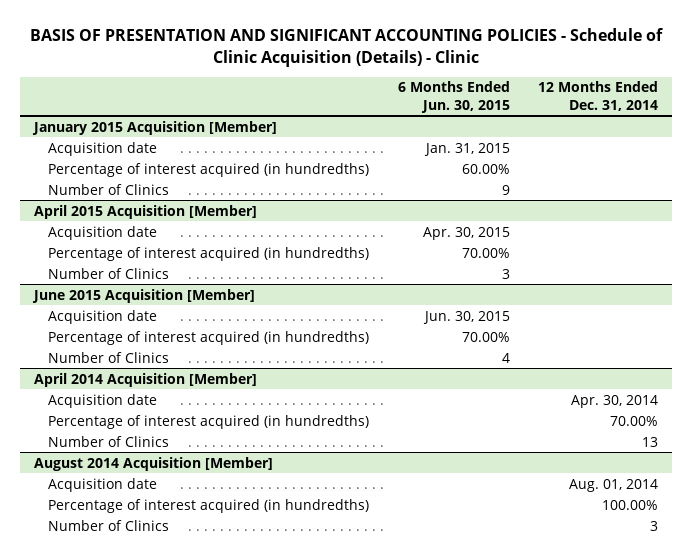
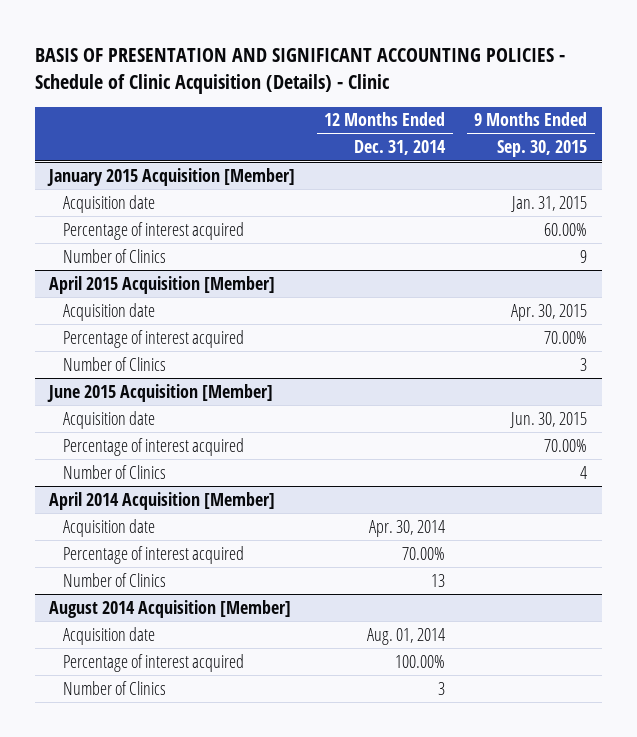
- | 6 Months Ended Jun. 30, 2015 | 12 Months Ended Dec. 31, 2014
+ | 12 Months Ended Dec. 31, 2014 | 9 Months Ended Sep. 30, 2015
@ January 2015 Acquisition [Member]
- Percentage of interest acquired (in hundredths) | 60.00% |
+ Percentage of interest acquired | | 60.00%
@ April 2015 Acquisition [Member]
- Percentage of interest acquired (in hundredths) | 70.00% |
+ Percentage of interest acquired | | 70.00%
@ June 2015 Acquisition [Member]
- Percentage of interest acquired (in hundredths) | 70.00% |
+ Percentage of interest acquired | | 70.00%
@ April 2014 Acquisition [Member]
- Percentage of interest acquired (in hundredths) | | 70.00%
+ Percentage of interest acquired | 70.00% |
@ August 2014 Acquisition [Member]
- Percentage of interest acquired (in hundredths) | | 100.00%
+ Percentage of interest acquired | 100.00% |

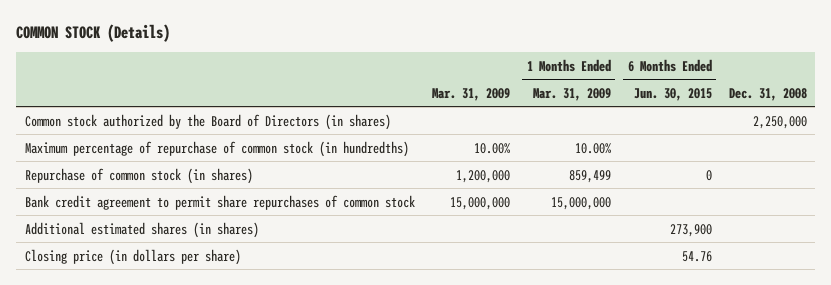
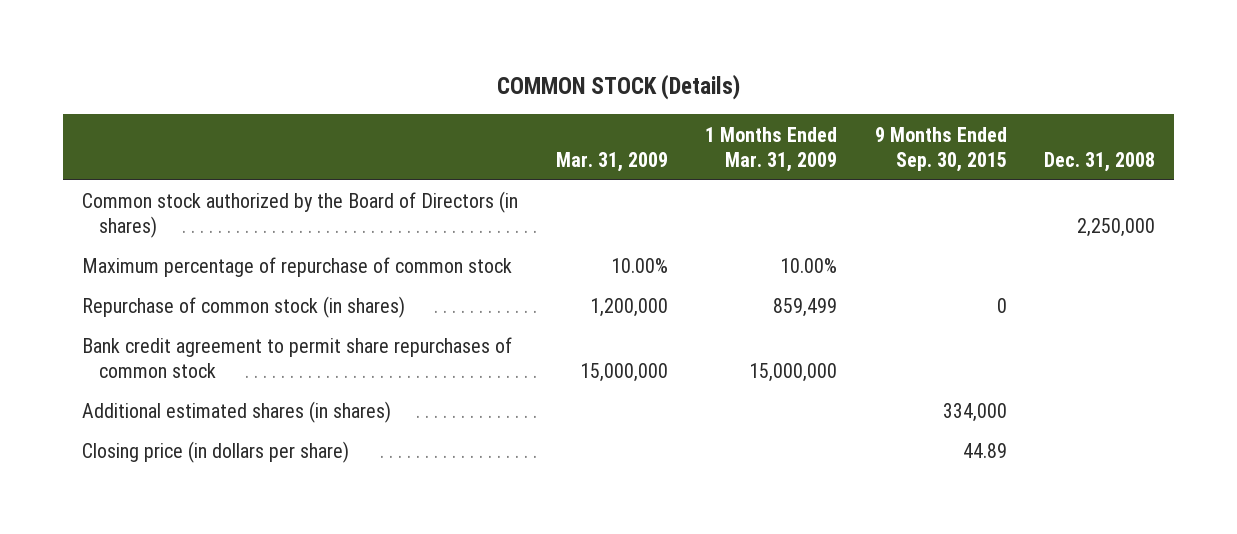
- | Mar. 31, 2009 | 1 Months Ended Mar. 31, 2009 | 6 Months Ended Jun. 30, 2015 | Dec. 31, 2008
+ | Mar. 31, 2009 | 1 Months Ended Mar. 31, 2009 | 9 Months Ended Sep. 30, 2015 | Dec. 31, 2008
- Maximum percentage of repurchase of common stock (in hundredths) | 10.00% | 10.00% | |
+ Maximum percentage of repurchase of common stock | 10.00% | 10.00% | |

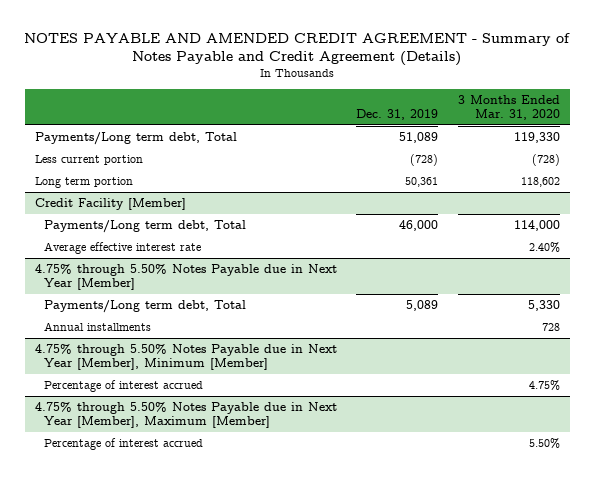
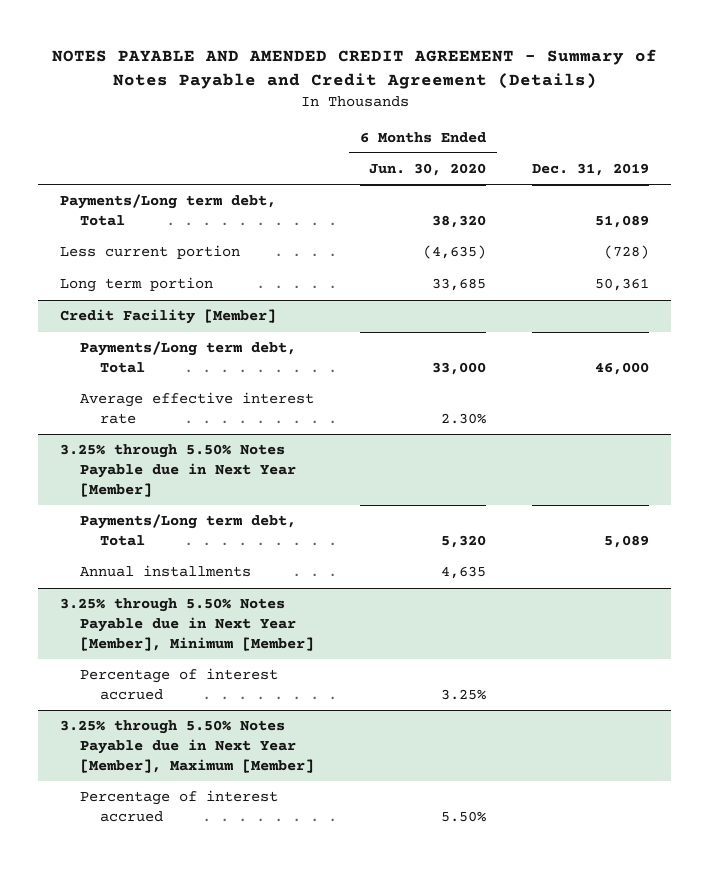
- | Dec. 31, 2019 | 3 Months Ended Mar. 31, 2020
+ | 6 Months Ended Jun. 30, 2020 | Dec. 31, 2019
- 4.75% through 5.50% Notes Payable due in Next Year [Member]
+ 3.25% through 5.50% Notes Payable due in Next Year [Member]
- 4.75% through 5.50% Notes Payable due in Next Year [Member], Minimum [Member]
+ 3.25% through 5.50% Notes Payable due in Next Year [Member], Minimum [Member]
- 4.75% through 5.50% Notes Payable due in Next Year [Member], Maximum [Member]
+ 3.25% through 5.50% Notes Payable due in Next Year [Member], Maximum [Member]

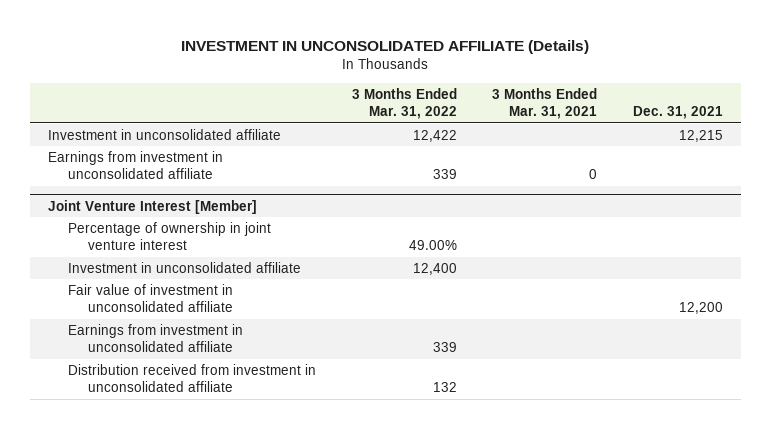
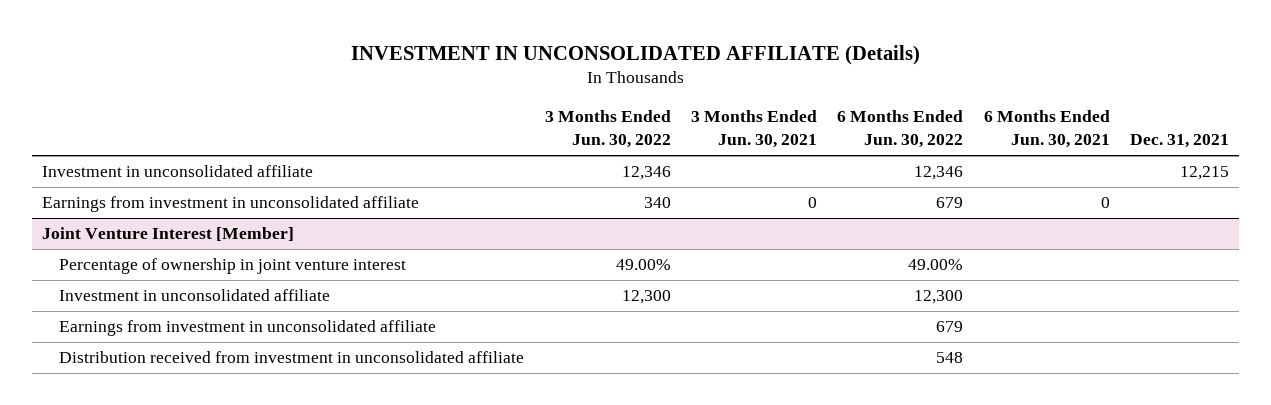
- | 3 Months Ended Mar. 31, 2022 | 3 Months Ended Mar. 31, 2021 | Dec. 31, 2021
+ | 3 Months Ended Jun. 30, 2022 | 3 Months Ended Jun. 30, 2021 | 6 Months Ended Jun. 30, 2022 | 6 Months Ended Jun. 30, 2021 | Dec. 31, 2021
@ Joint Venture Interest [Member]
- Fair value of investment in unconsolidated affiliate | | | 12,200

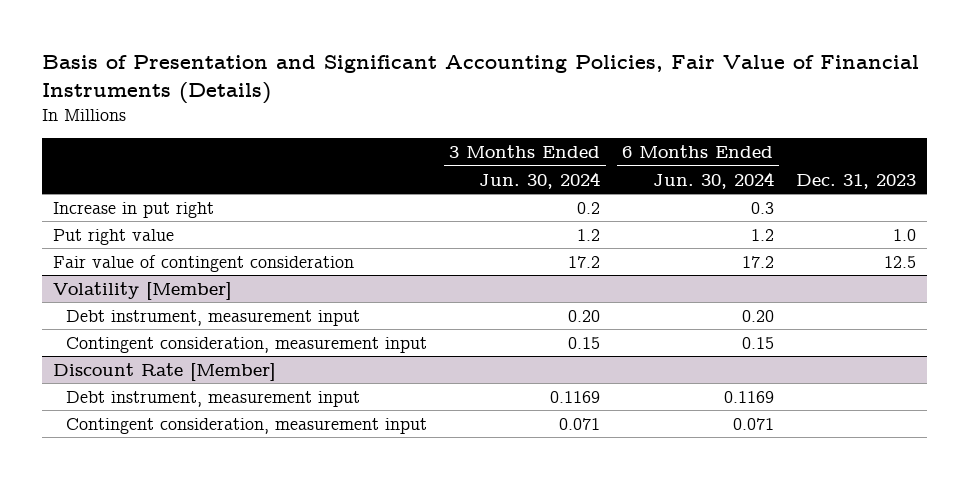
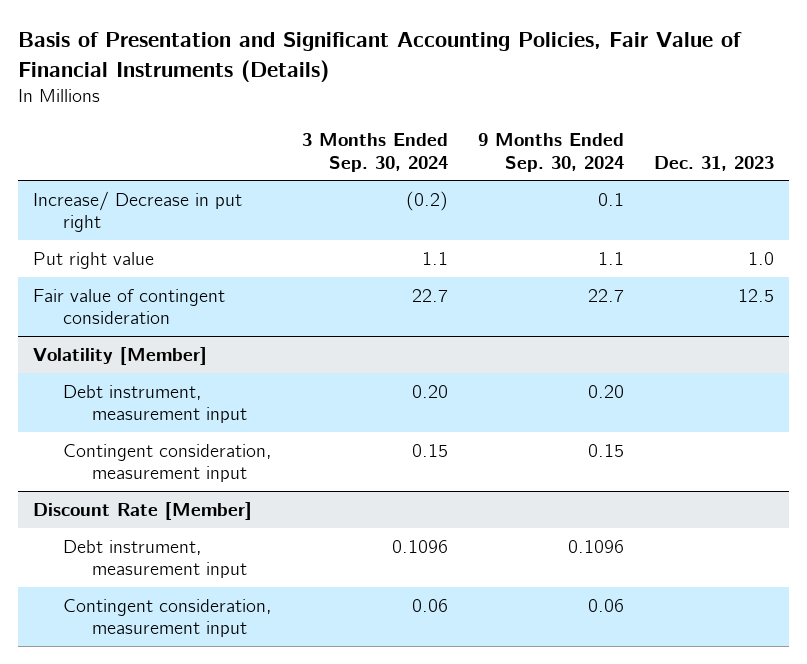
- | 3 Months Ended Jun. 30, 2024 | 6 Months Ended Jun. 30, 2024 | Dec. 31, 2023
+ | 3 Months Ended Sep. 30, 2024 | 9 Months Ended Sep. 30, 2024 | Dec. 31, 2023
- Increase in put right | 0.2 | 0.3 |
+ Increase/ Decrease in put right | (0.2) | 0.1 |

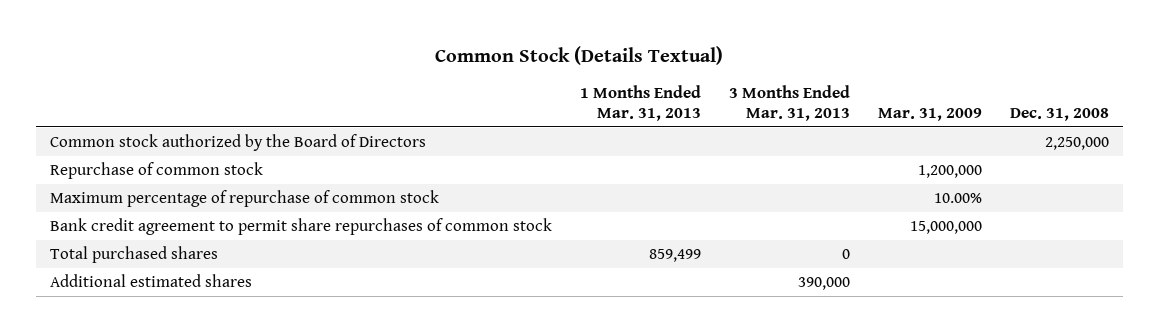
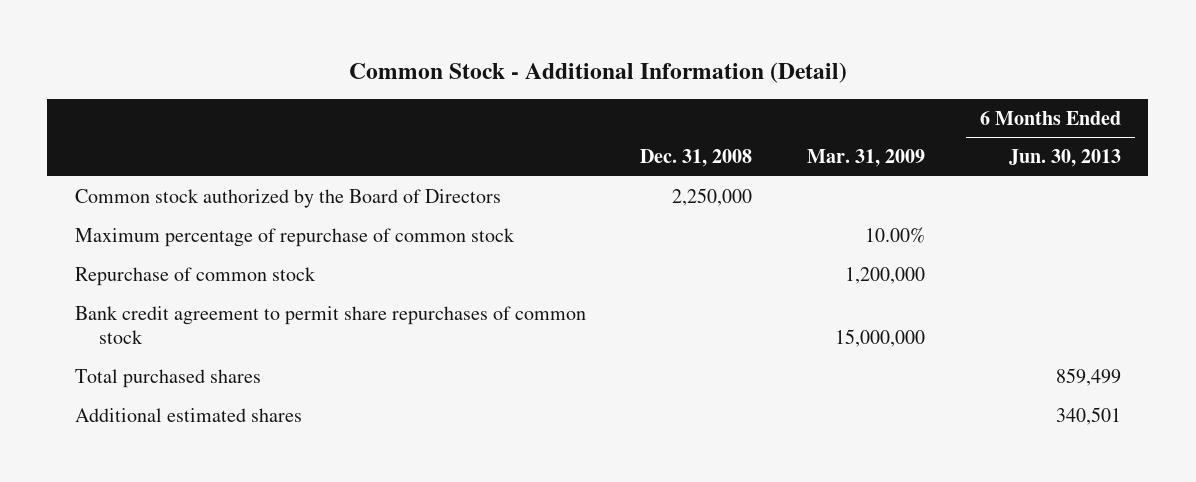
- Common Stock (Details Textual)
+ Common Stock - Additional Information (Detail)
- | 1 Months Ended Mar. 31, 2013 | 3 Months Ended Mar. 31, 2013 | Mar. 31, 2009 | Dec. 31, 2008
+ | Dec. 31, 2008 | Mar. 31, 2009 | 6 Months Ended Jun. 30, 2013
moved down: Repurchase of common stock | | 1,200,000 |

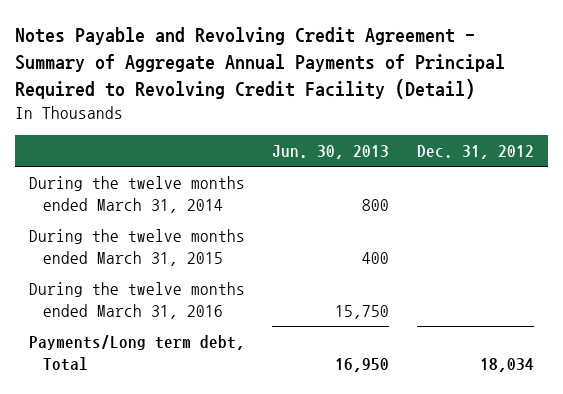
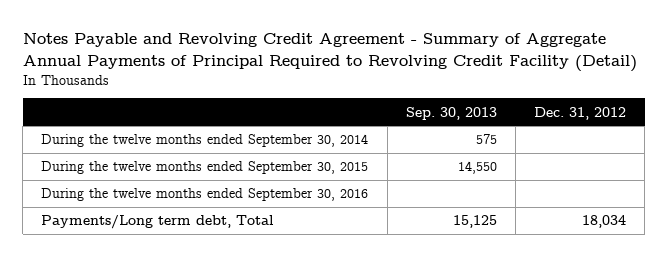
- | Jun. 30, 2013 | Dec. 31, 2012
+ | Sep. 30, 2013 | Dec. 31, 2012
- During the twelve months ended March 31, 2014 | 800 |
- During the twelve months ended March 31, 2015 | 400 |
- During the twelve months ended March 31, 2016 | 15,750 |
+ During the twelve months ended September 30, 2014 | 575 |
+ During the twelve months ended September 30, 2015 | 14,550 |
+ During the twelve months ended September 30, 2016

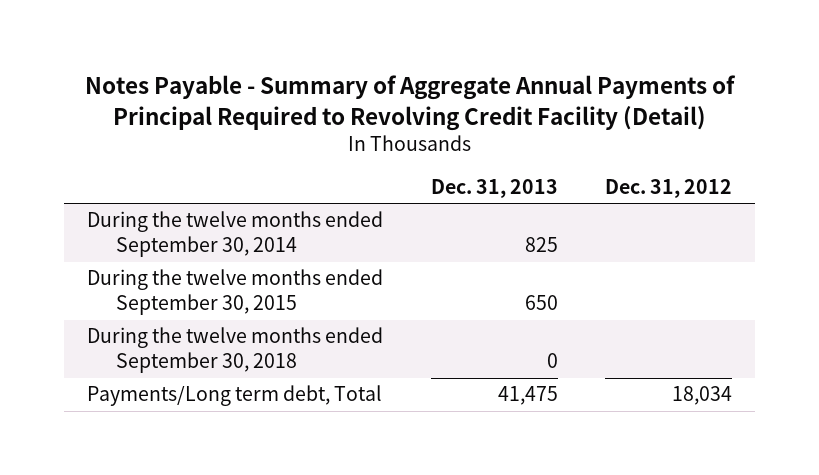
- Notes Payable and Revolving Credit Agreement - Summary of Aggregate Annual Payments of Principal Required to Revolving Credit Facility (Detail)
+ Notes Payable - Summary of Aggregate Annual Payments of Principal Required to Revolving Credit Facility (Detail)
- | Sep. 30, 2013 | Dec. 31, 2012
+ | Dec. 31, 2013 | Dec. 31, 2012
- During the twelve months ended September 30, 2016
+ During the twelve months ended September 30, 2018 | 0 |

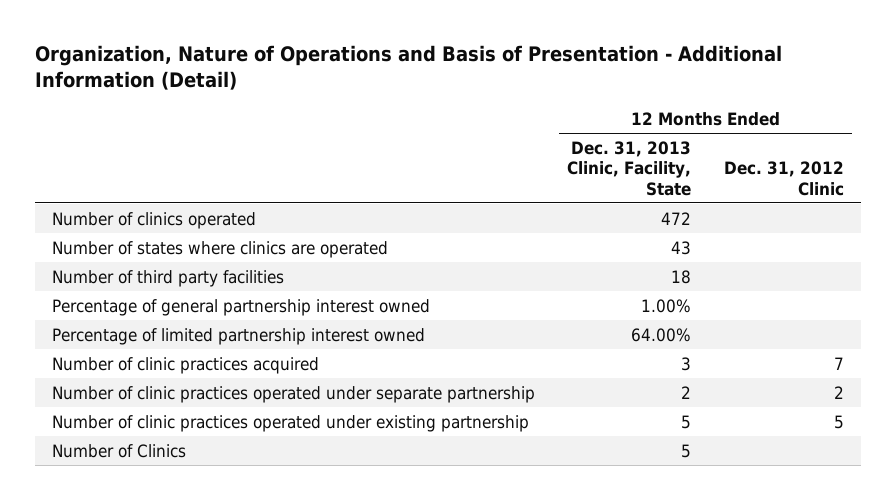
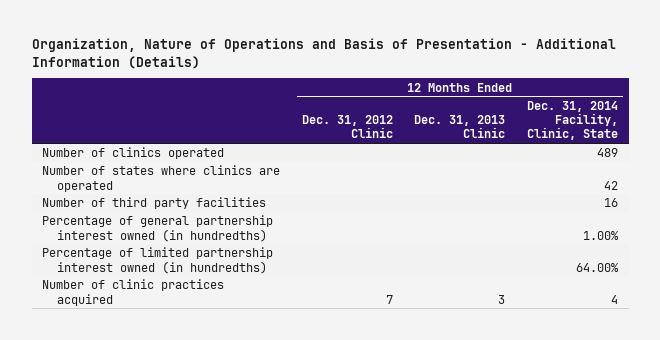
- Organization, Nature of Operations and Basis of Presentation - Additional Information (Detail)
+ Organization, Nature of Operations and Basis of Presentation - Additional Information (Details)
- | 12 Months Ended Dec. 31, 2013 Clinic, Facility, State | 12 Months Ended Dec. 31, 2012 Clinic
+ | 12 Months Ended Dec. 31, 2012 Clinic | 12 Months Ended Dec. 31, 2013 Clinic | 12 Months Ended Dec. 31, 2014 Facility, Clinic, State
- Percentage of general partnership interest owned | 1.00% |
- Percentage of limited partnership interest owned | 64.00% |
+ Percentage of general partnership interest owned (in hundredths) | | | 1.00%
+ Percentage of limited partnership interest owned (in hundredths) | | | 64.00%
- Number of clinic practices operated under separate partnership | 2 | 2
- Number of clinic practices operated under existing partnership | 5 | 5
- Number of Clinics | 5 |

